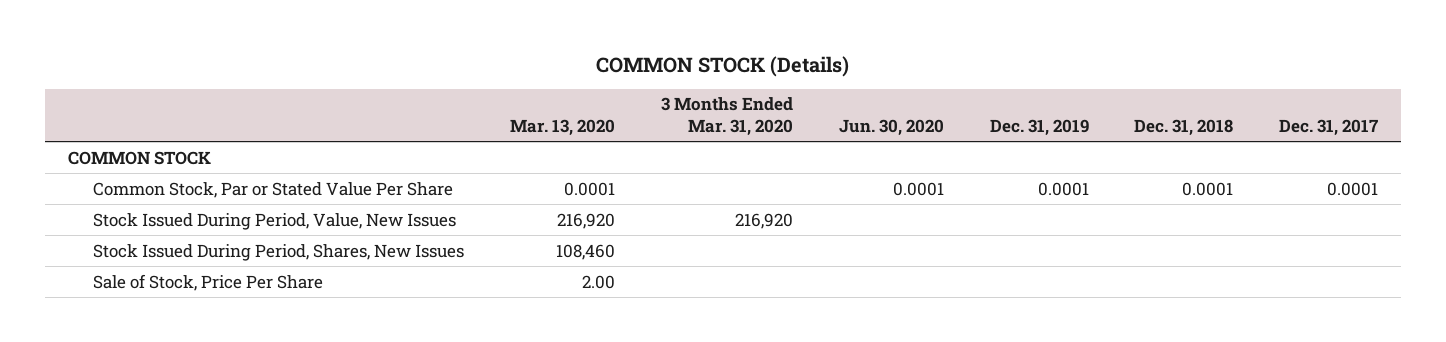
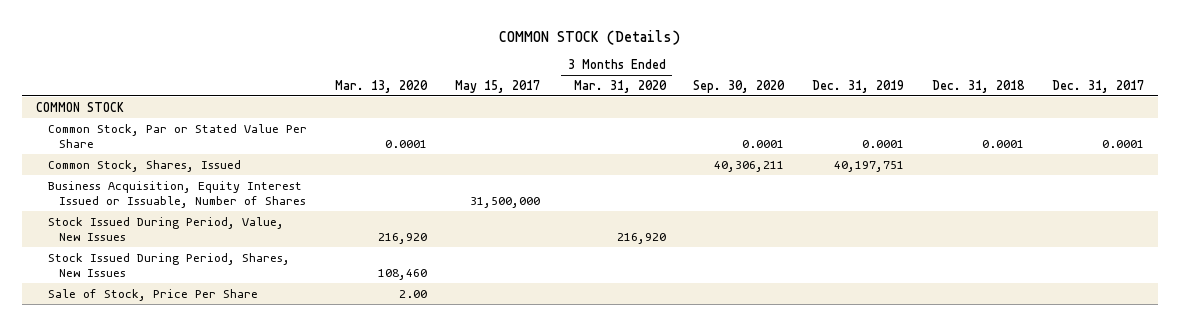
- | Mar. 13, 2020 | 3 Months Ended Mar. 31, 2020 | Jun. 30, 2020 | Dec. 31, 2019 | Dec. 31, 2018 | Dec. 31, 2017
+ | Mar. 13, 2020 | May 15, 2017 | 3 Months Ended Mar. 31, 2020 | Sep. 30, 2020 | Dec. 31, 2019 | Dec. 31, 2018 | Dec. 31, 2017
+ Common Stock, Shares, Issued | | | | 40,306,211 | 40,197,751 | |
+ Business Acquisition, Equity Interest Issued or Issuable, Number of Shares | | 31,500,000 | | | | |

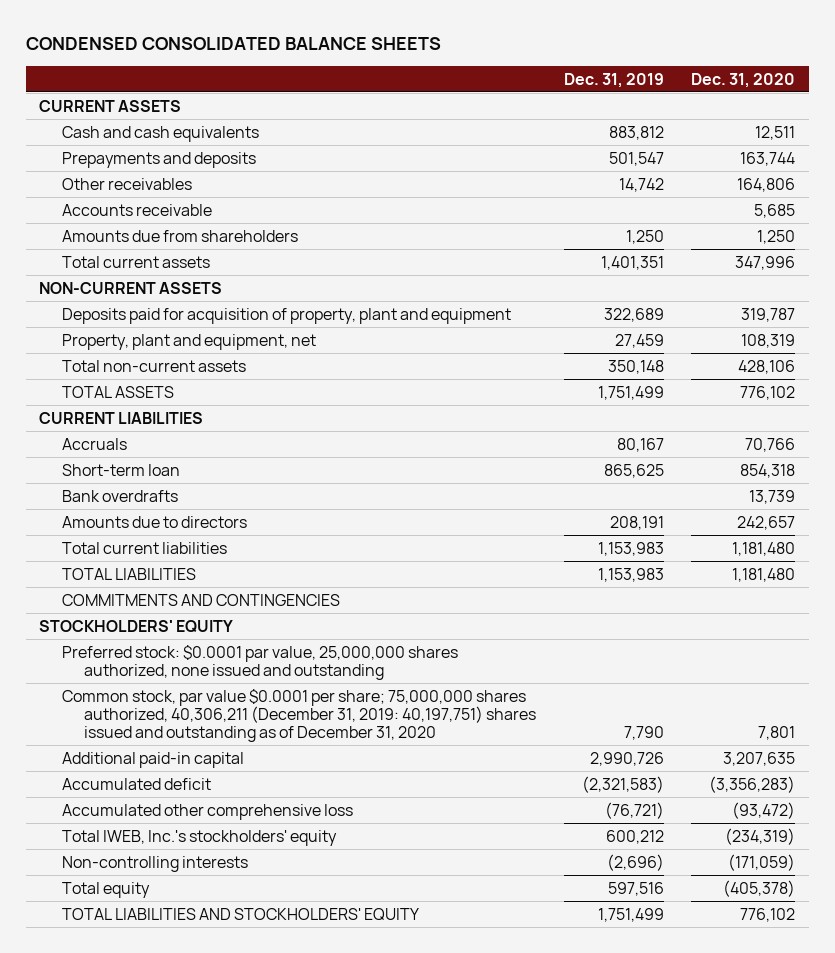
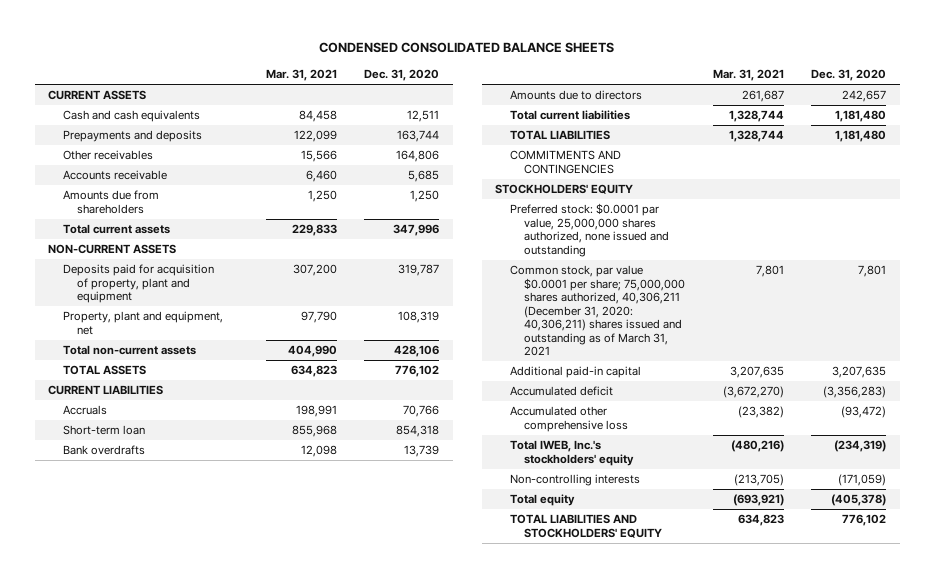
- | Dec. 31, 2019 | Dec. 31, 2020
+ | Mar. 31, 2021 | Dec. 31, 2020
- Common stock, par value $0.0001 per share; 75,000,000 shares authorized, 40,306,211 (December 31, 2019: 40,197,751) shares issued and outstanding as of December 31, 2020 | 7,790 | 7,801
+ Common stock, par value $0.0001 per share; 75,000,000 shares authorized, 40,306,211 (December 31, 2020: 40,306,211) shares issued and outstanding as of March 31, 2021 | 7,801 | 7,801

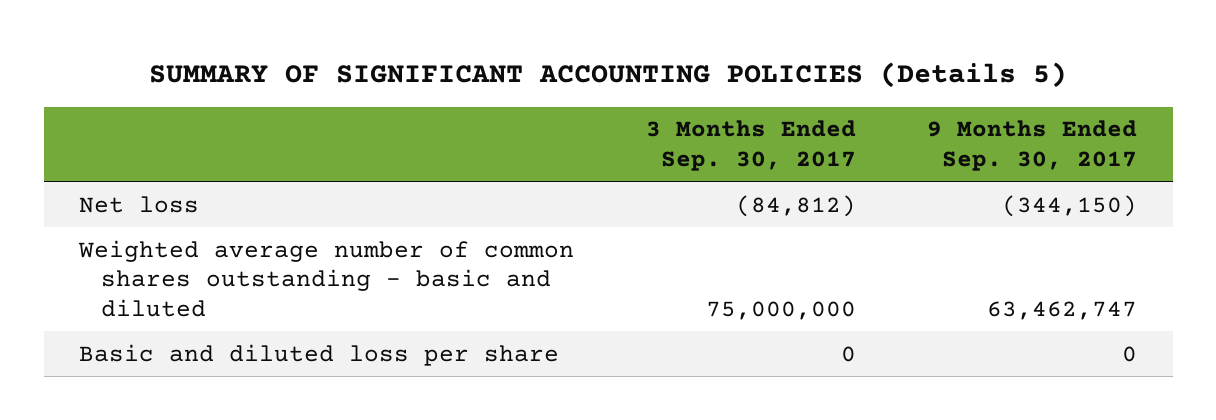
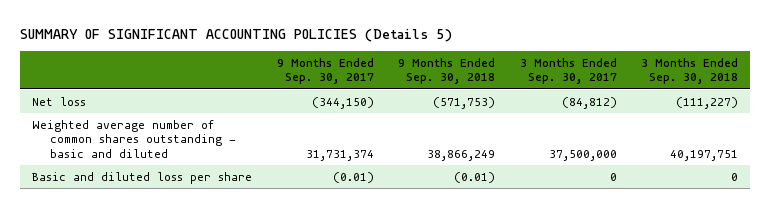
- | 3 Months Ended Sep. 30, 2017 | 9 Months Ended Sep. 30, 2017
+ | 9 Months Ended Sep. 30, 2017 | 9 Months Ended Sep. 30, 2018 | 3 Months Ended Sep. 30, 2017 | 3 Months Ended Sep. 30, 2018
- Weighted average number of common shares outstanding - basic and diluted | 75,000,000 | 63,462,747
- Basic and diluted loss per share | 0 | 0
+ Weighted average number of common shares outstanding - basic and diluted | 31,731,374 | 38,866,249 | 37,500,000 | 40,197,751
+ Basic and diluted loss per share | (0.01) | (0.01) | 0 | 0

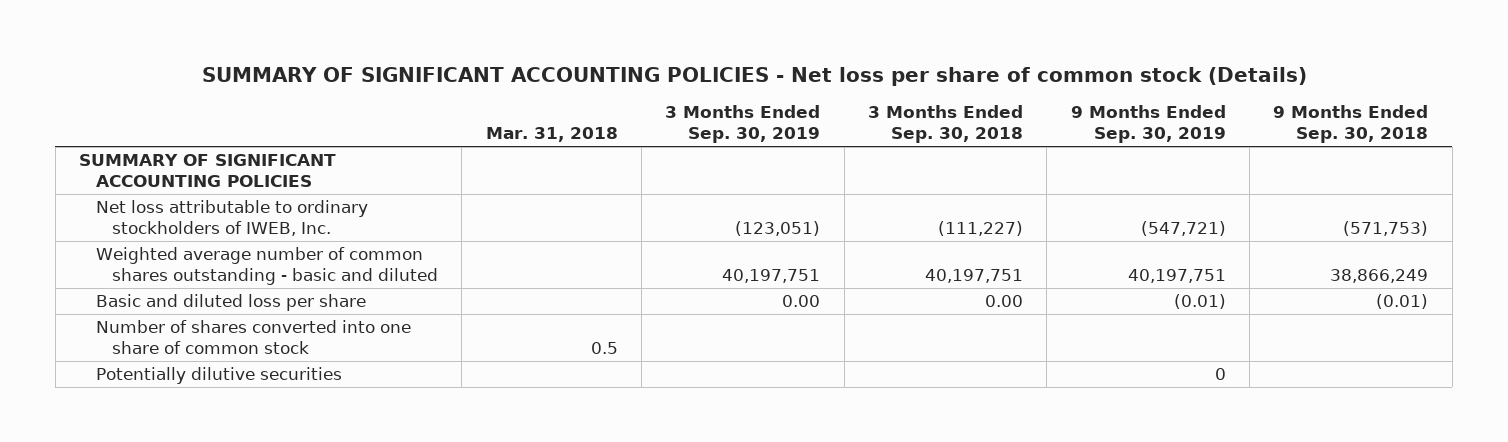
- SUMMARY OF SIGNIFICANT ACCOUNTING POLICIES (Details 5)
+ SUMMARY OF SIGNIFICANT ACCOUNTING POLICIES - Net loss per share of common stock (Details)
- | 9 Months Ended Sep. 30, 2017 | 9 Months Ended Sep. 30, 2018 | 3 Months Ended Sep. 30, 2017 | 3 Months Ended Sep. 30, 2018
+ | Mar. 31, 2018 | 3 Months Ended Sep. 30, 2019 | 3 Months Ended Sep. 30, 2018 | 9 Months Ended Sep. 30, 2019 | 9 Months Ended Sep. 30, 2018
- Net loss | (344,150) | (571,753) | (84,812) | (111,227)
+ SUMMARY OF SIGNIFICANT ACCOUNTING POLICIES
+ Net loss attributable to ordinary stockholders of IWEB, Inc. | | (123,051) | (111,227) | (547,721) | (571,753)
- Basic and diluted loss per share | (0.01) | (0.01) | 0 | 0
+ Basic and diluted loss per share | | 0.00 | 0.00 | (0.01) | (0.01)
+ Number of shares converted into one share of common stock | 0.5 | | | |
+ Potentially dilutive securities | | | | 0 |

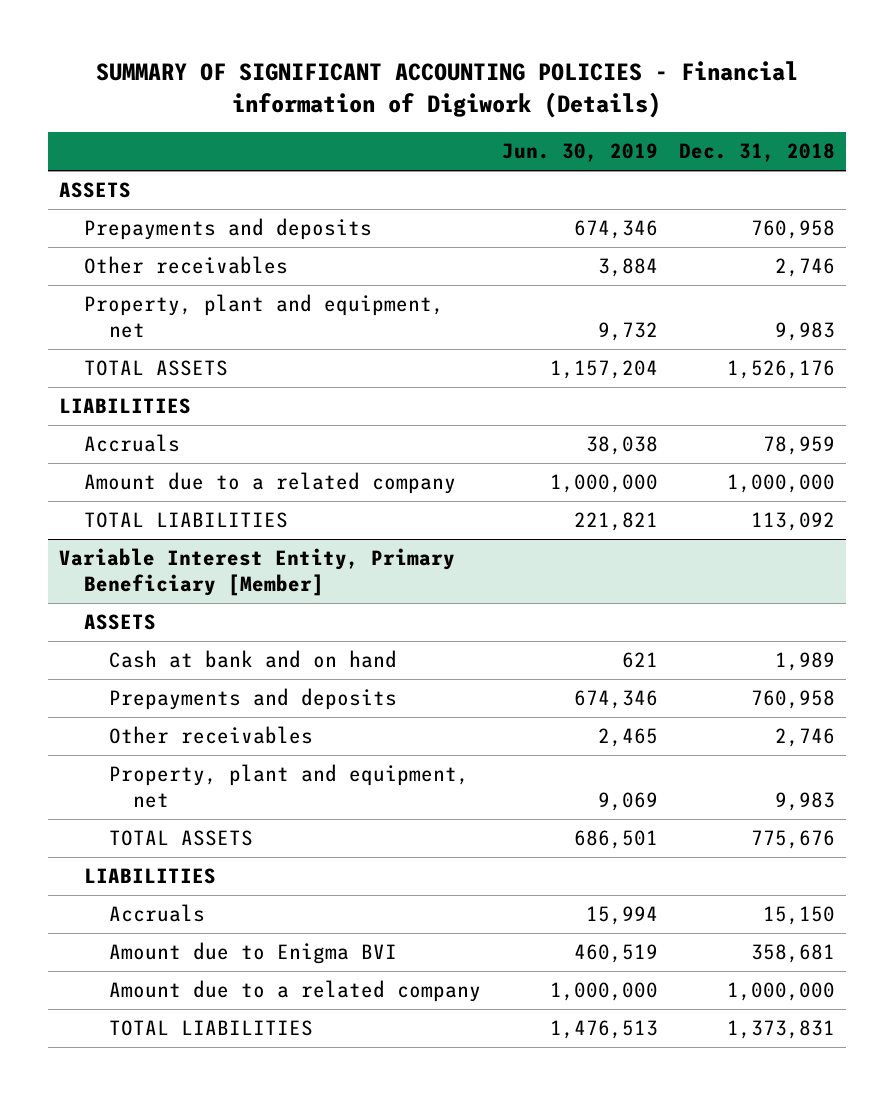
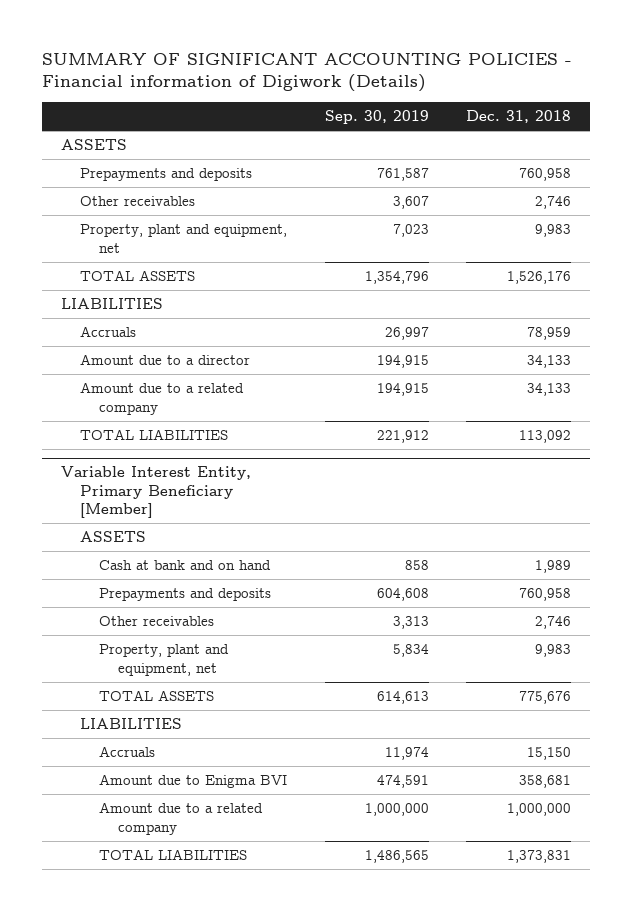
- | Jun. 30, 2019 | Dec. 31, 2018
+ | Sep. 30, 2019 | Dec. 31, 2018
- Amount due to a related company | 1,000,000 | 1,000,000
+ Amount due to a director | 194,915 | 34,133
+ Amount due to a related company | 194,915 | 34,133

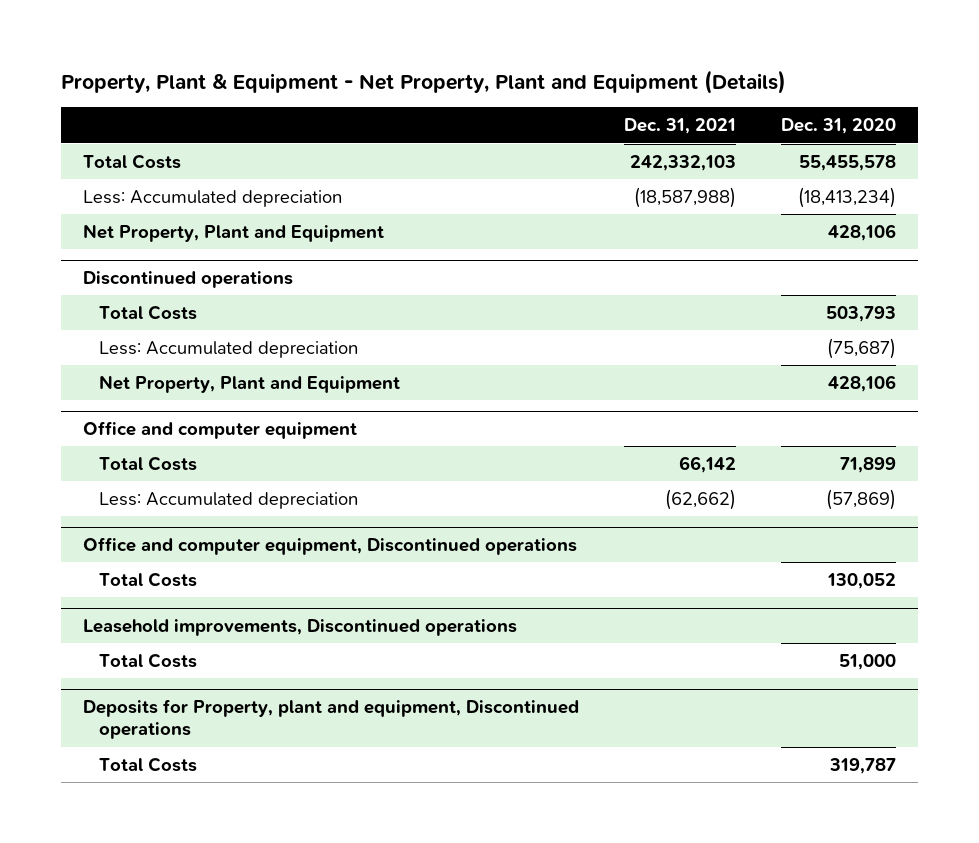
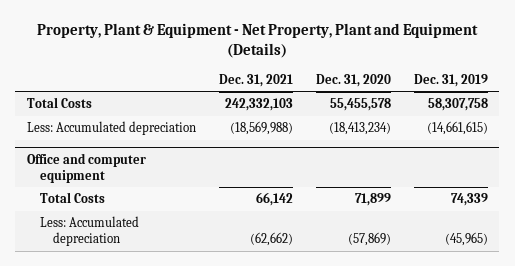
- | Dec. 31, 2021 | Dec. 31, 2020
+ | Dec. 31, 2021 | Dec. 31, 2020 | Dec. 31, 2019
- Less: Accumulated depreciation | (18,587,988) | (18,413,234)
- Net Property, Plant and Equipment | | 428,106
- Discontinued operations
- Total Costs | | 503,793
- Less: Accumulated depreciation | | (75,687)
- Net Property, Plant and Equipment | | 428,106
+ Less: Accumulated depreciation | (18,569,988) | (18,413,234) | (14,661,615)
- Office and computer equipment, Discontinued operations
- Total Costs | | 130,052
- Leasehold improvements, Discontinued operations
- Total Costs | | 51,000
- Deposits for Property, plant and equipment, Discontinued operations
- Total Costs | | 319,787

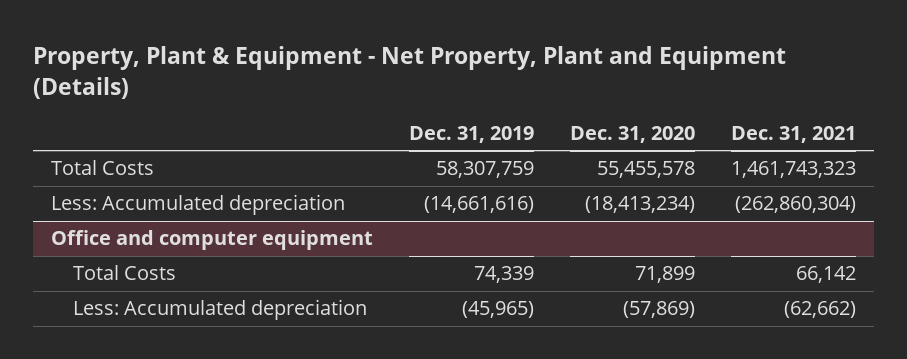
- | Dec. 31, 2021 | Dec. 31, 2020 | Dec. 31, 2019
+ | Dec. 31, 2019 | Dec. 31, 2020 | Dec. 31, 2021
- Total Costs | 242,332,103 | 55,455,578 | 58,307,758
- Less: Accumulated depreciation | (18,569,988) | (18,413,234) | (14,661,615)
+ Total Costs | 58,307,759 | 55,455,578 | 1,461,743,323
+ Less: Accumulated depreciation | (14,661,616) | (18,413,234) | (262,860,304)

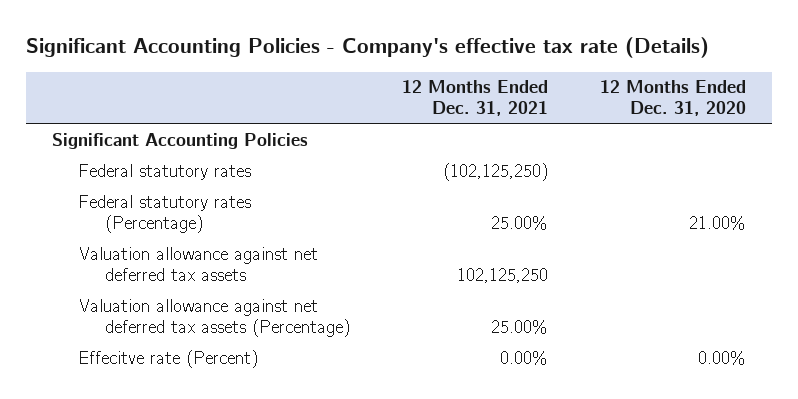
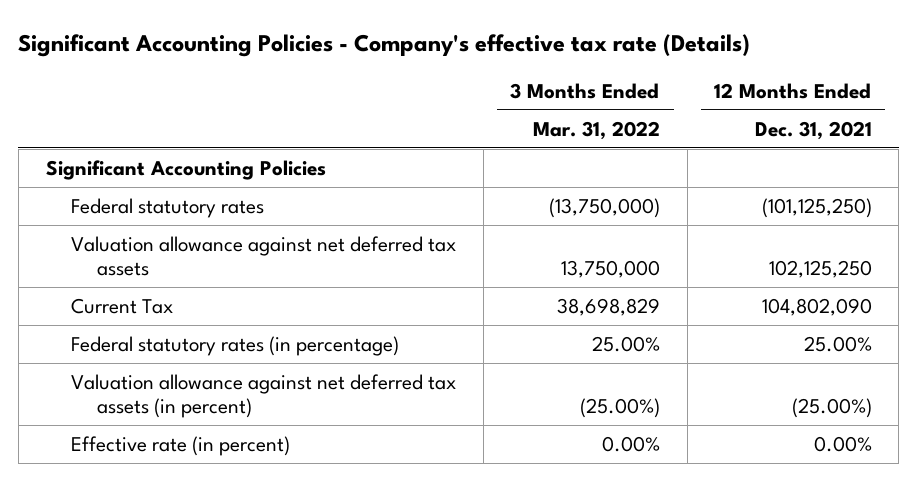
- | 12 Months Ended Dec. 31, 2021 | 12 Months Ended Dec. 31, 2020
+ | 3 Months Ended Mar. 31, 2022 | 12 Months Ended Dec. 31, 2021
- Federal statutory rates | (102,125,250) |
- Federal statutory rates (Percentage) | 25.00% | 21.00%
+ Federal statutory rates | (13,750,000) | (101,125,250)
- Valuation allowance against net deferred tax assets (Percentage) | 25.00% |
- Effecitve rate (Percent) | 0.00% | 0.00%
+ Current Tax | 38,698,829 | 104,802,090
+ Federal statutory rates (in percentage) | 25.00% | 25.00%
+ Valuation allowance against net deferred tax assets (in percent) | (25.00%) | (25.00%)
+ Effective rate (in percent) | 0.00% | 0.00%

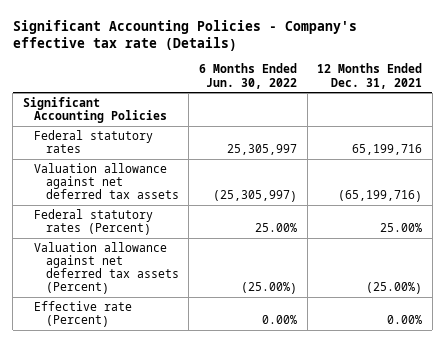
- | 3 Months Ended Mar. 31, 2022 | 12 Months Ended Dec. 31, 2021
+ | 6 Months Ended Jun. 30, 2022 | 12 Months Ended Dec. 31, 2021
- Federal statutory rates | (13,750,000) | (101,125,250)
- Valuation allowance against net deferred tax assets | 13,750,000 | 102,125,250
- Current Tax | 38,698,829 | 104,802,090
- Federal statutory rates (in percentage) | 25.00% | 25.00%
- Valuation allowance against net deferred tax assets (in percent) | (25.00%) | (25.00%)
- Effective rate (in percent) | 0.00% | 0.00%
+ Federal statutory rates | 25,305,997 | 65,199,716
+ Valuation allowance against net deferred tax assets | (25,305,997) | (65,199,716)
+ Federal statutory rates (Percent) | 25.00% | 25.00%
+ Valuation allowance against net deferred tax assets (Percent) | (25.00%) | (25.00%)
+ Effective rate (Percent) | 0.00% | 0.00%

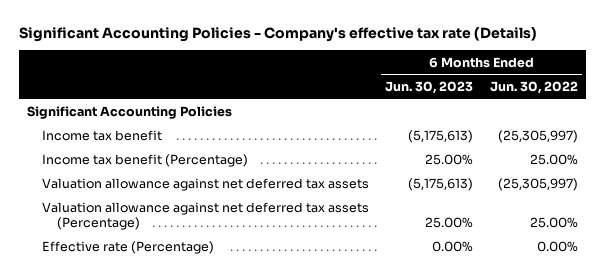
- | 6 Months Ended Jun. 30, 2022 | 12 Months Ended Dec. 31, 2021
+ | 6 Months Ended Jun. 30, 2023 | 6 Months Ended Jun. 30, 2022
- Federal statutory rates | 25,305,997 | 65,199,716
+ Income tax benefit | (5,175,613) | (25,305,997)
+ Income tax benefit (Percentage) | 25.00% | 25.00%
- Federal statutory rates (Percent) | 25.00% | 25.00%
- Valuation allowance against net deferred tax assets (Percent) | (25.00%) | (25.00%)
- Effective rate (Percent) | 0.00% | 0.00%
+ Valuation allowance against net deferred tax assets (Percentage) | 25.00% | 25.00%
+ Effective rate (Percentage) | 0.00% | 0.00%

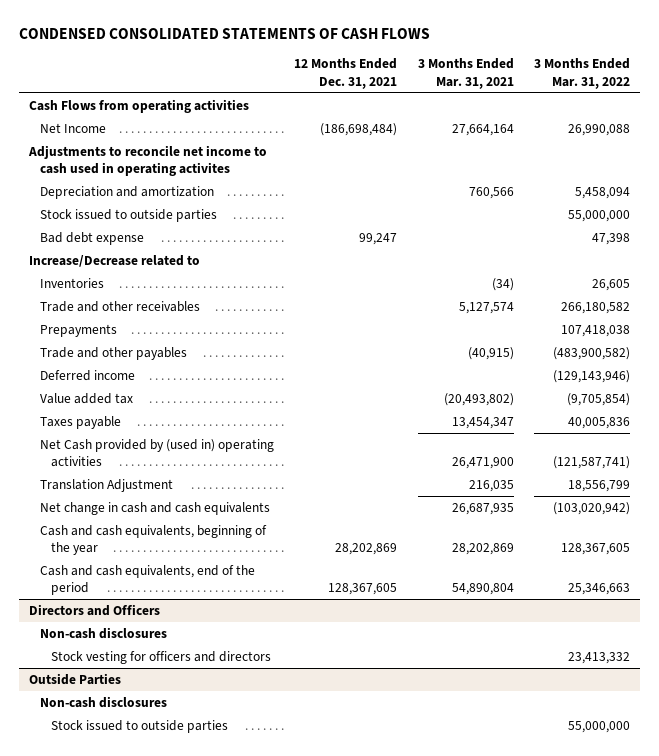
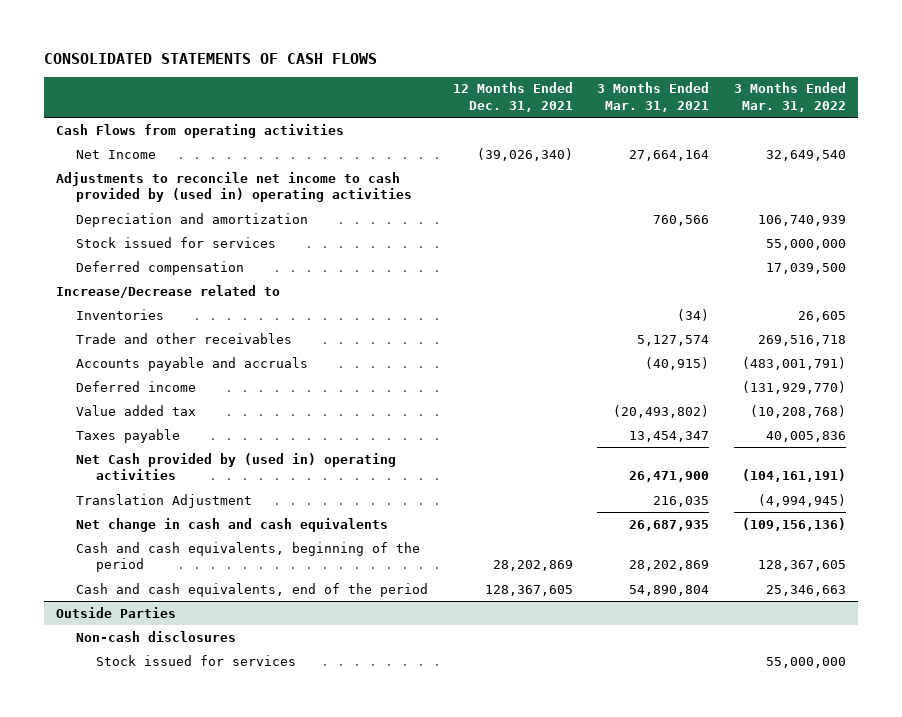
- CONDENSED CONSOLIDATED STATEMENTS OF CASH FLOWS
+ CONSOLIDATED STATEMENTS OF CASH FLOWS
- Net Income | (186,698,484) | 27,664,164 | 26,990,088
- Adjustments to reconcile net income to cash used in operating activites
- Depreciation and amortization | | 760,566 | 5,458,094
- Stock issued to outside parties | | | 55,000,000
- Bad debt expense | 99,247 | | 47,398
+ Net Income | (39,026,340) | 27,664,164 | 32,649,540
+ Adjustments to reconcile net income to cash provided by (used in) operating activities
+ Depreciation and amortization | | 760,566 | 106,740,939
+ Stock issued for services | | | 55,000,000
+ Deferred compensation | | | 17,039,500
- Trade and other receivables | | 5,127,574 | 266,180,582
- Prepayments | | | 107,418,038
- Trade and other payables | | (40,915) | (483,900,582)
- Deferred income | | | (129,143,946)
- Value added tax | | (20,493,802) | (9,705,854)
+ Trade and other receivables | | 5,127,574 | 269,516,718
+ Accounts payable and accruals | | (40,915) | (483,001,791)
+ Deferred income | | | (131,929,770)
+ Value added tax | | (20,493,802) | (10,208,768)
- Net Cash provided by (used in) operating activities | | 26,471,900 | (121,587,741)
- Translation Adjustment | | 216,035 | 18,556,799
- Net change in cash and cash equivalents | | 26,687,935 | (103,020,942)
- Cash and cash equivalents, beginning of the year | 28,202,869 | 28,202,869 | 128,367,605
+ Net Cash provided by (used in) operating activities | | 26,471,900 | (104,161,191)
+ Translation Adjustment | | 216,035 | (4,994,945)
+ Net change in cash and cash equivalents | | 26,687,935 | (109,156,136)
+ Cash and cash equivalents, beginning of the period | 28,202,869 | 28,202,869 | 128,367,605
- Directors and Officers
- Non-cash disclosures
- Stock vesting for officers and directors | | | 23,413,332
@ Outside Parties
- Stock issued to outside parties | | | 55,000,000
+ Stock issued for services | | | 55,000,000

